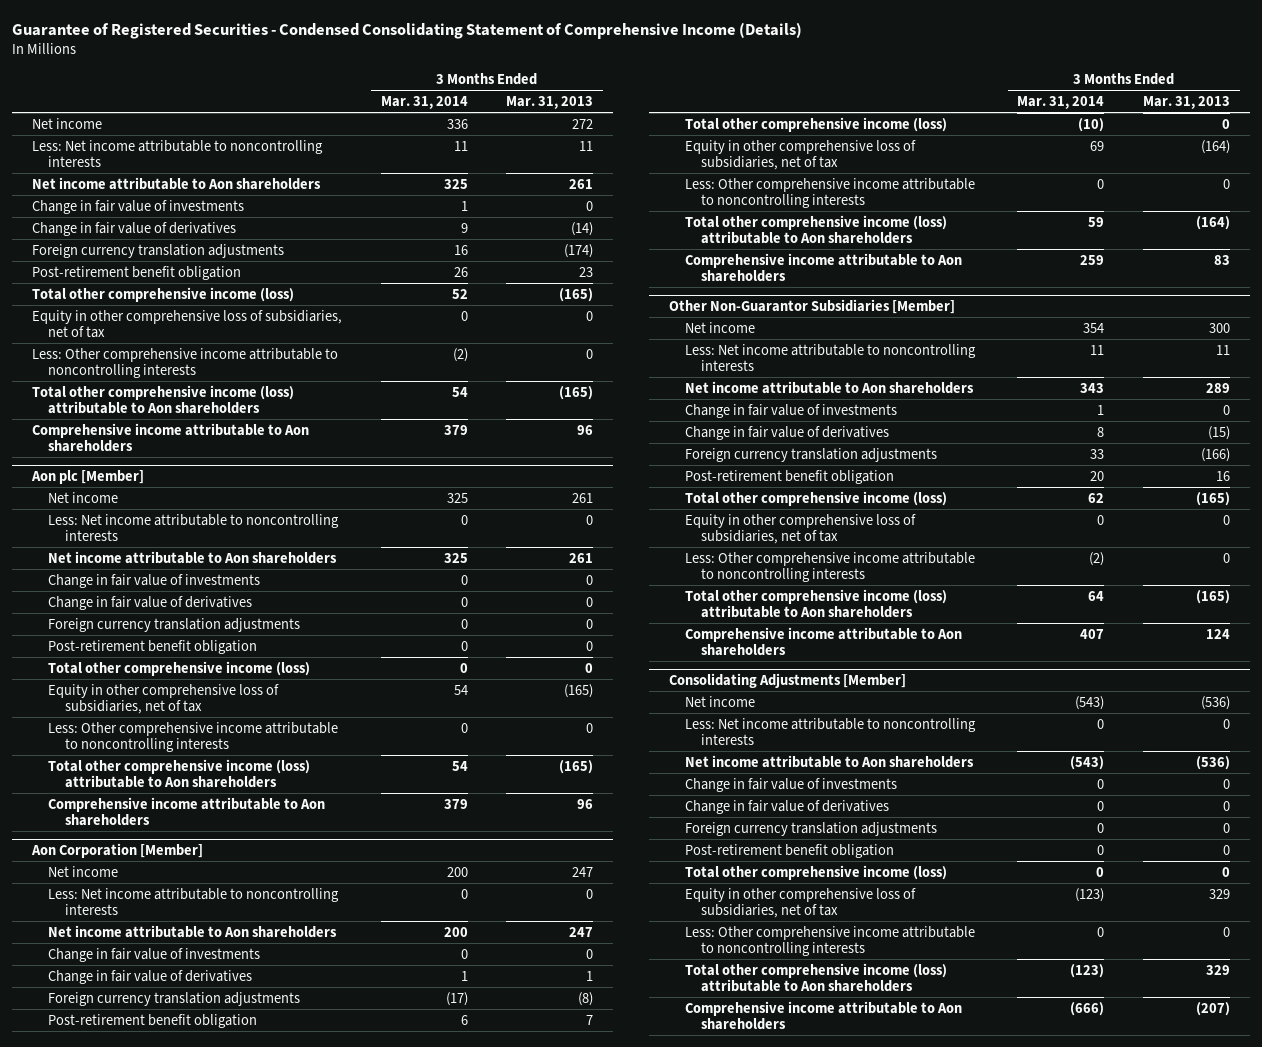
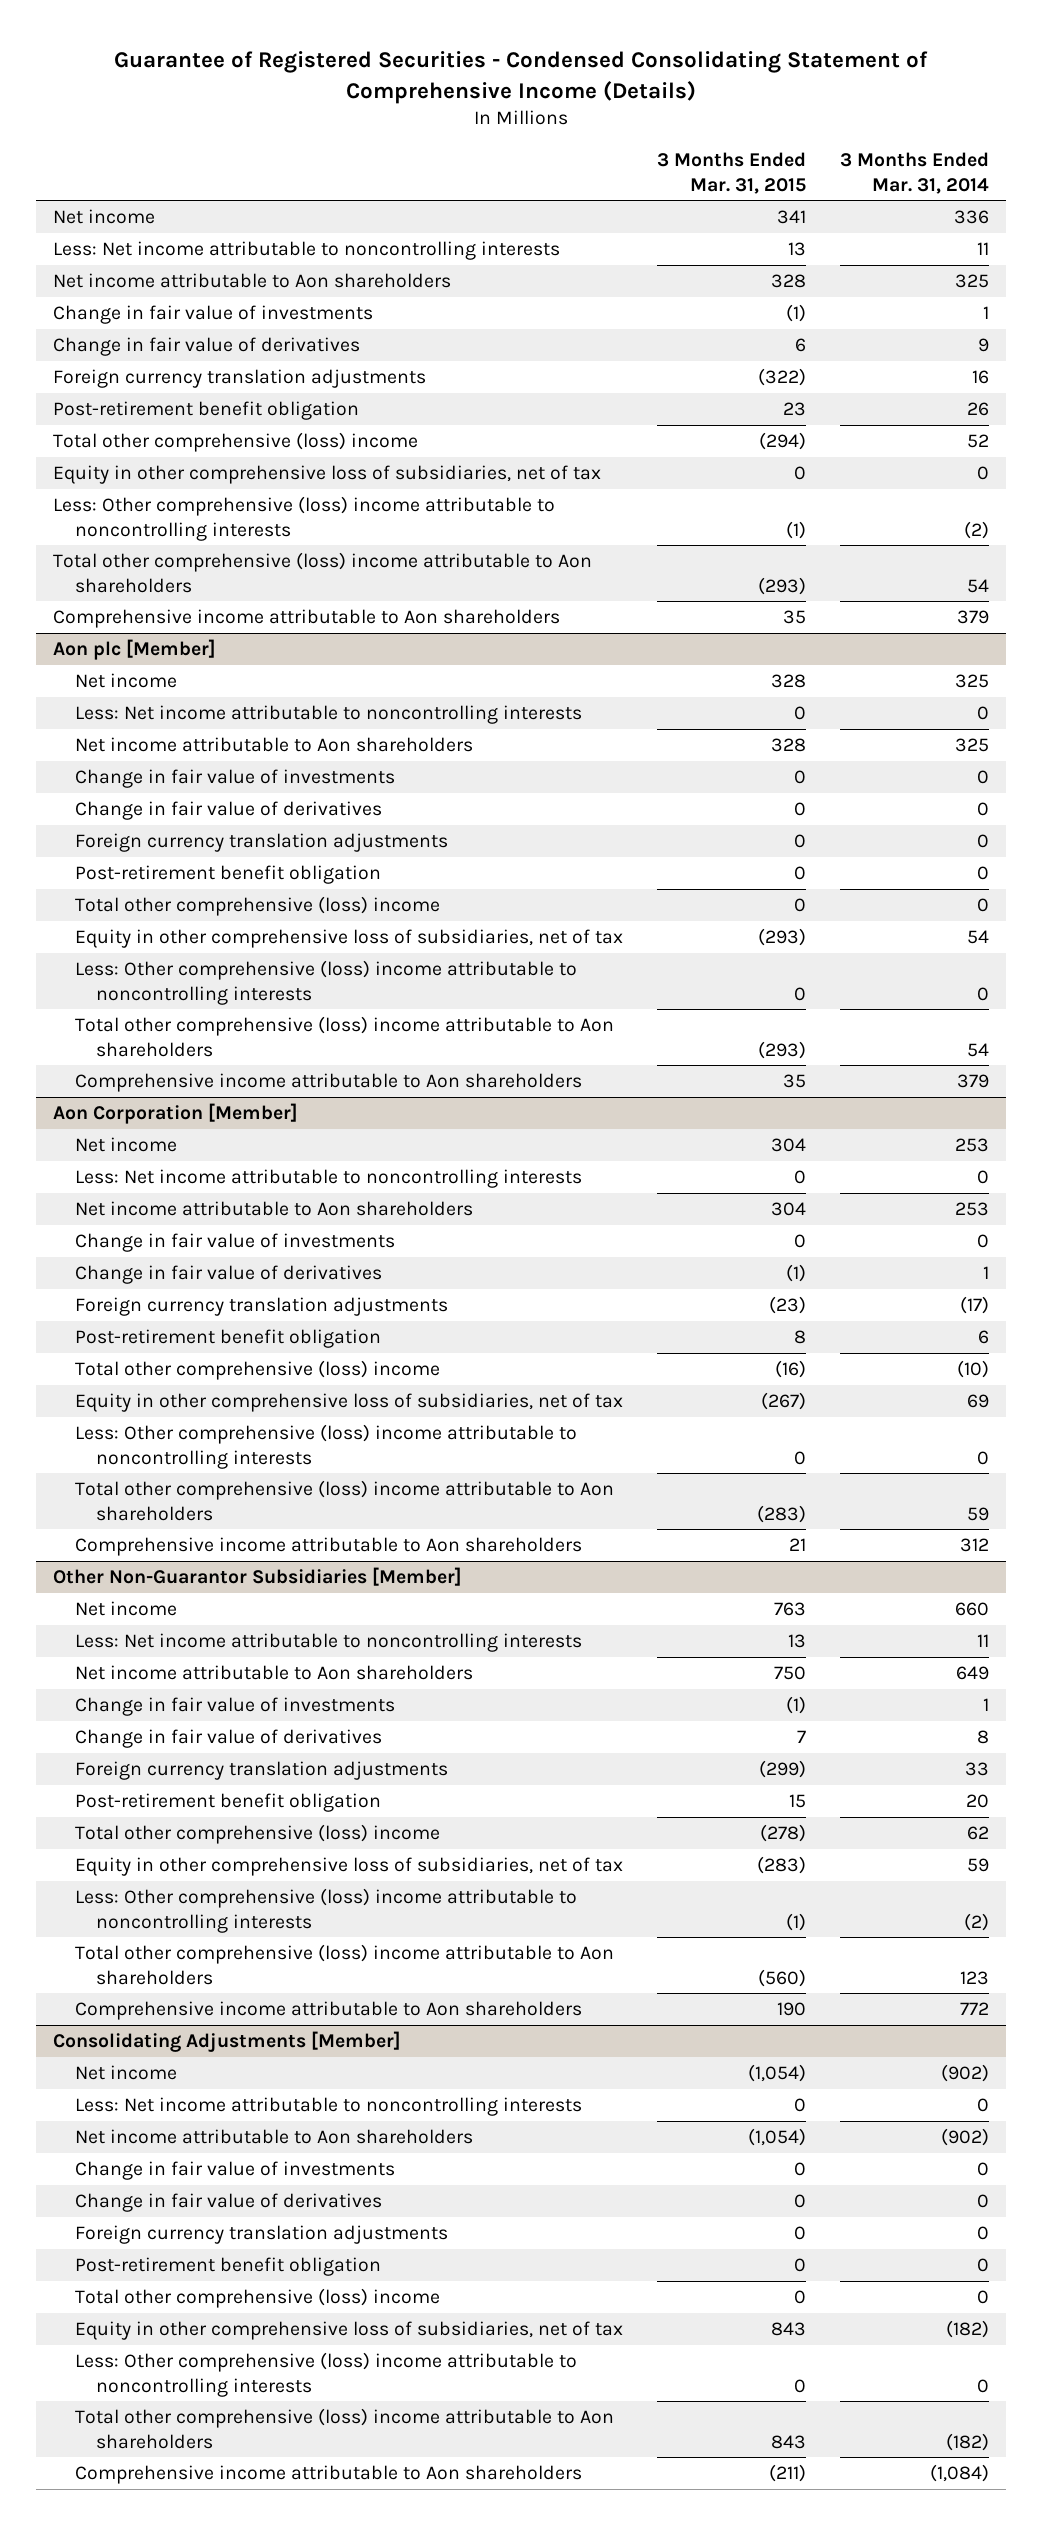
- | 3 Months Ended Mar. 31, 2014 | 3 Months Ended Mar. 31, 2013
+ | 3 Months Ended Mar. 31, 2015 | 3 Months Ended Mar. 31, 2014
- Total other comprehensive income (loss) | 52 | (165)
+ Total other comprehensive (loss) income | (294) | 52
- Less: Other comprehensive income attributable to noncontrolling interests | (2) | 0
- Total other comprehensive income (loss) attributable to Aon shareholders | 54 | (165)
+ Less: Other comprehensive (loss) income attributable to noncontrolling interests | (1) | (2)
+ Total other comprehensive (loss) income attributable to Aon shareholders | (293) | 54
@ Aon plc [Member]
- Total other comprehensive income (loss) | 0 | 0
+ Total other comprehensive (loss) income | 0 | 0
- Less: Other comprehensive income attributable to noncontrolling interests | 0 | 0
- Total other comprehensive income (loss) attributable to Aon shareholders | 54 | (165)
+ Less: Other comprehensive (loss) income attributable to noncontrolling interests | 0 | 0
+ Total other comprehensive (loss) income attributable to Aon shareholders | (293) | 54
@ Aon Corporation [Member]
- Net income | 200 | 247
+ Net income | 304 | 253
- Net income attributable to Aon shareholders | 200 | 247
+ Net income attributable to Aon shareholders | 304 | 253
- Total other comprehensive income (loss) | (10) | 0
+ Total other comprehensive (loss) income | (16) | (10)
- Less: Other comprehensive income attributable to noncontrolling interests | 0 | 0
- Total other comprehensive income (loss) attributable to Aon shareholders | 59 | (164)
- Comprehensive income attributable to Aon shareholders | 259 | 83
+ Less: Other comprehensive (loss) income attributable to noncontrolling interests | 0 | 0
+ Total other comprehensive (loss) income attributable to Aon shareholders | (283) | 59
+ Comprehensive income attributable to Aon shareholders | 21 | 312
@ Other Non-Guarantor Subsidiaries [Member]
- Net income | 354 | 300
+ Net income | 763 | 660
- Net income attributable to Aon shareholders | 343 | 289
+ Net income attributable to Aon shareholders | 750 | 649
- Total other comprehensive income (loss) | 62 | (165)
- Equity in other comprehensive loss of subsidiaries, net of tax | 0 | 0
- Less: Other comprehensive income attributable to noncontrolling interests | (2) | 0
- Total other comprehensive income (loss) attributable to Aon shareholders | 64 | (165)
- Comprehensive income attributable to Aon shareholders | 407 | 124
+ Total other comprehensive (loss) income | (278) | 62
+ Equity in other comprehensive loss of subsidiaries, net of tax | (283) | 59
+ Less: Other comprehensive (loss) income attributable to noncontrolling interests | (1) | (2)
+ Total other comprehensive (loss) income attributable to Aon shareholders | (560) | 123
+ Comprehensive income attributable to Aon shareholders | 190 | 772
@ Consolidating Adjustments [Member]
- Net income | (543) | (536)
+ Net income | (1,054) | (902)
- Net income attributable to Aon shareholders | (543) | (536)
+ Net income attributable to Aon shareholders | (1,054) | (902)
- Total other comprehensive income (loss) | 0 | 0
- Equity in other comprehensive loss of subsidiaries, net of tax | (123) | 329
- Less: Other comprehensive income attributable to noncontrolling interests | 0 | 0
- Total other comprehensive income (loss) attributable to Aon shareholders | (123) | 329
- Comprehensive income attributable to Aon shareholders | (666) | (207)
+ Total other comprehensive (loss) income | 0 | 0
+ Equity in other comprehensive loss of subsidiaries, net of tax | 843 | (182)
+ Less: Other comprehensive (loss) income attributable to noncontrolling interests | 0 | 0
+ Total other comprehensive (loss) income attributable to Aon shareholders | 843 | (182)
+ Comprehensive income attributable to Aon shareholders | (211) | (1,084)

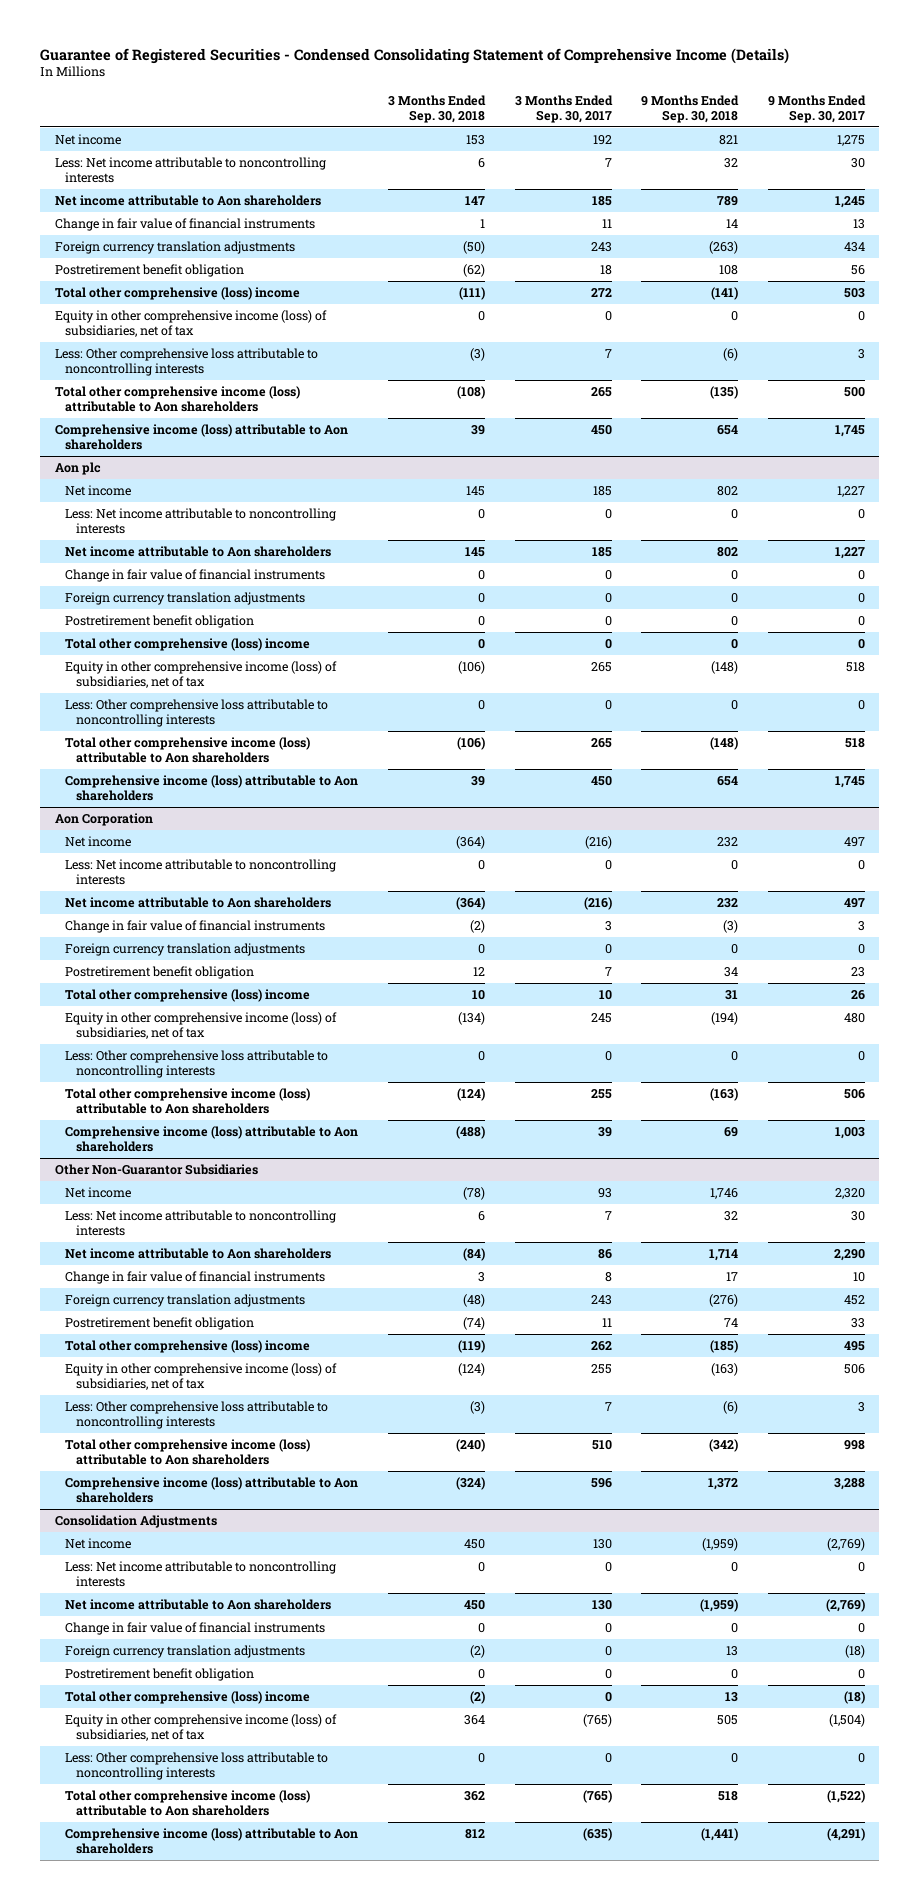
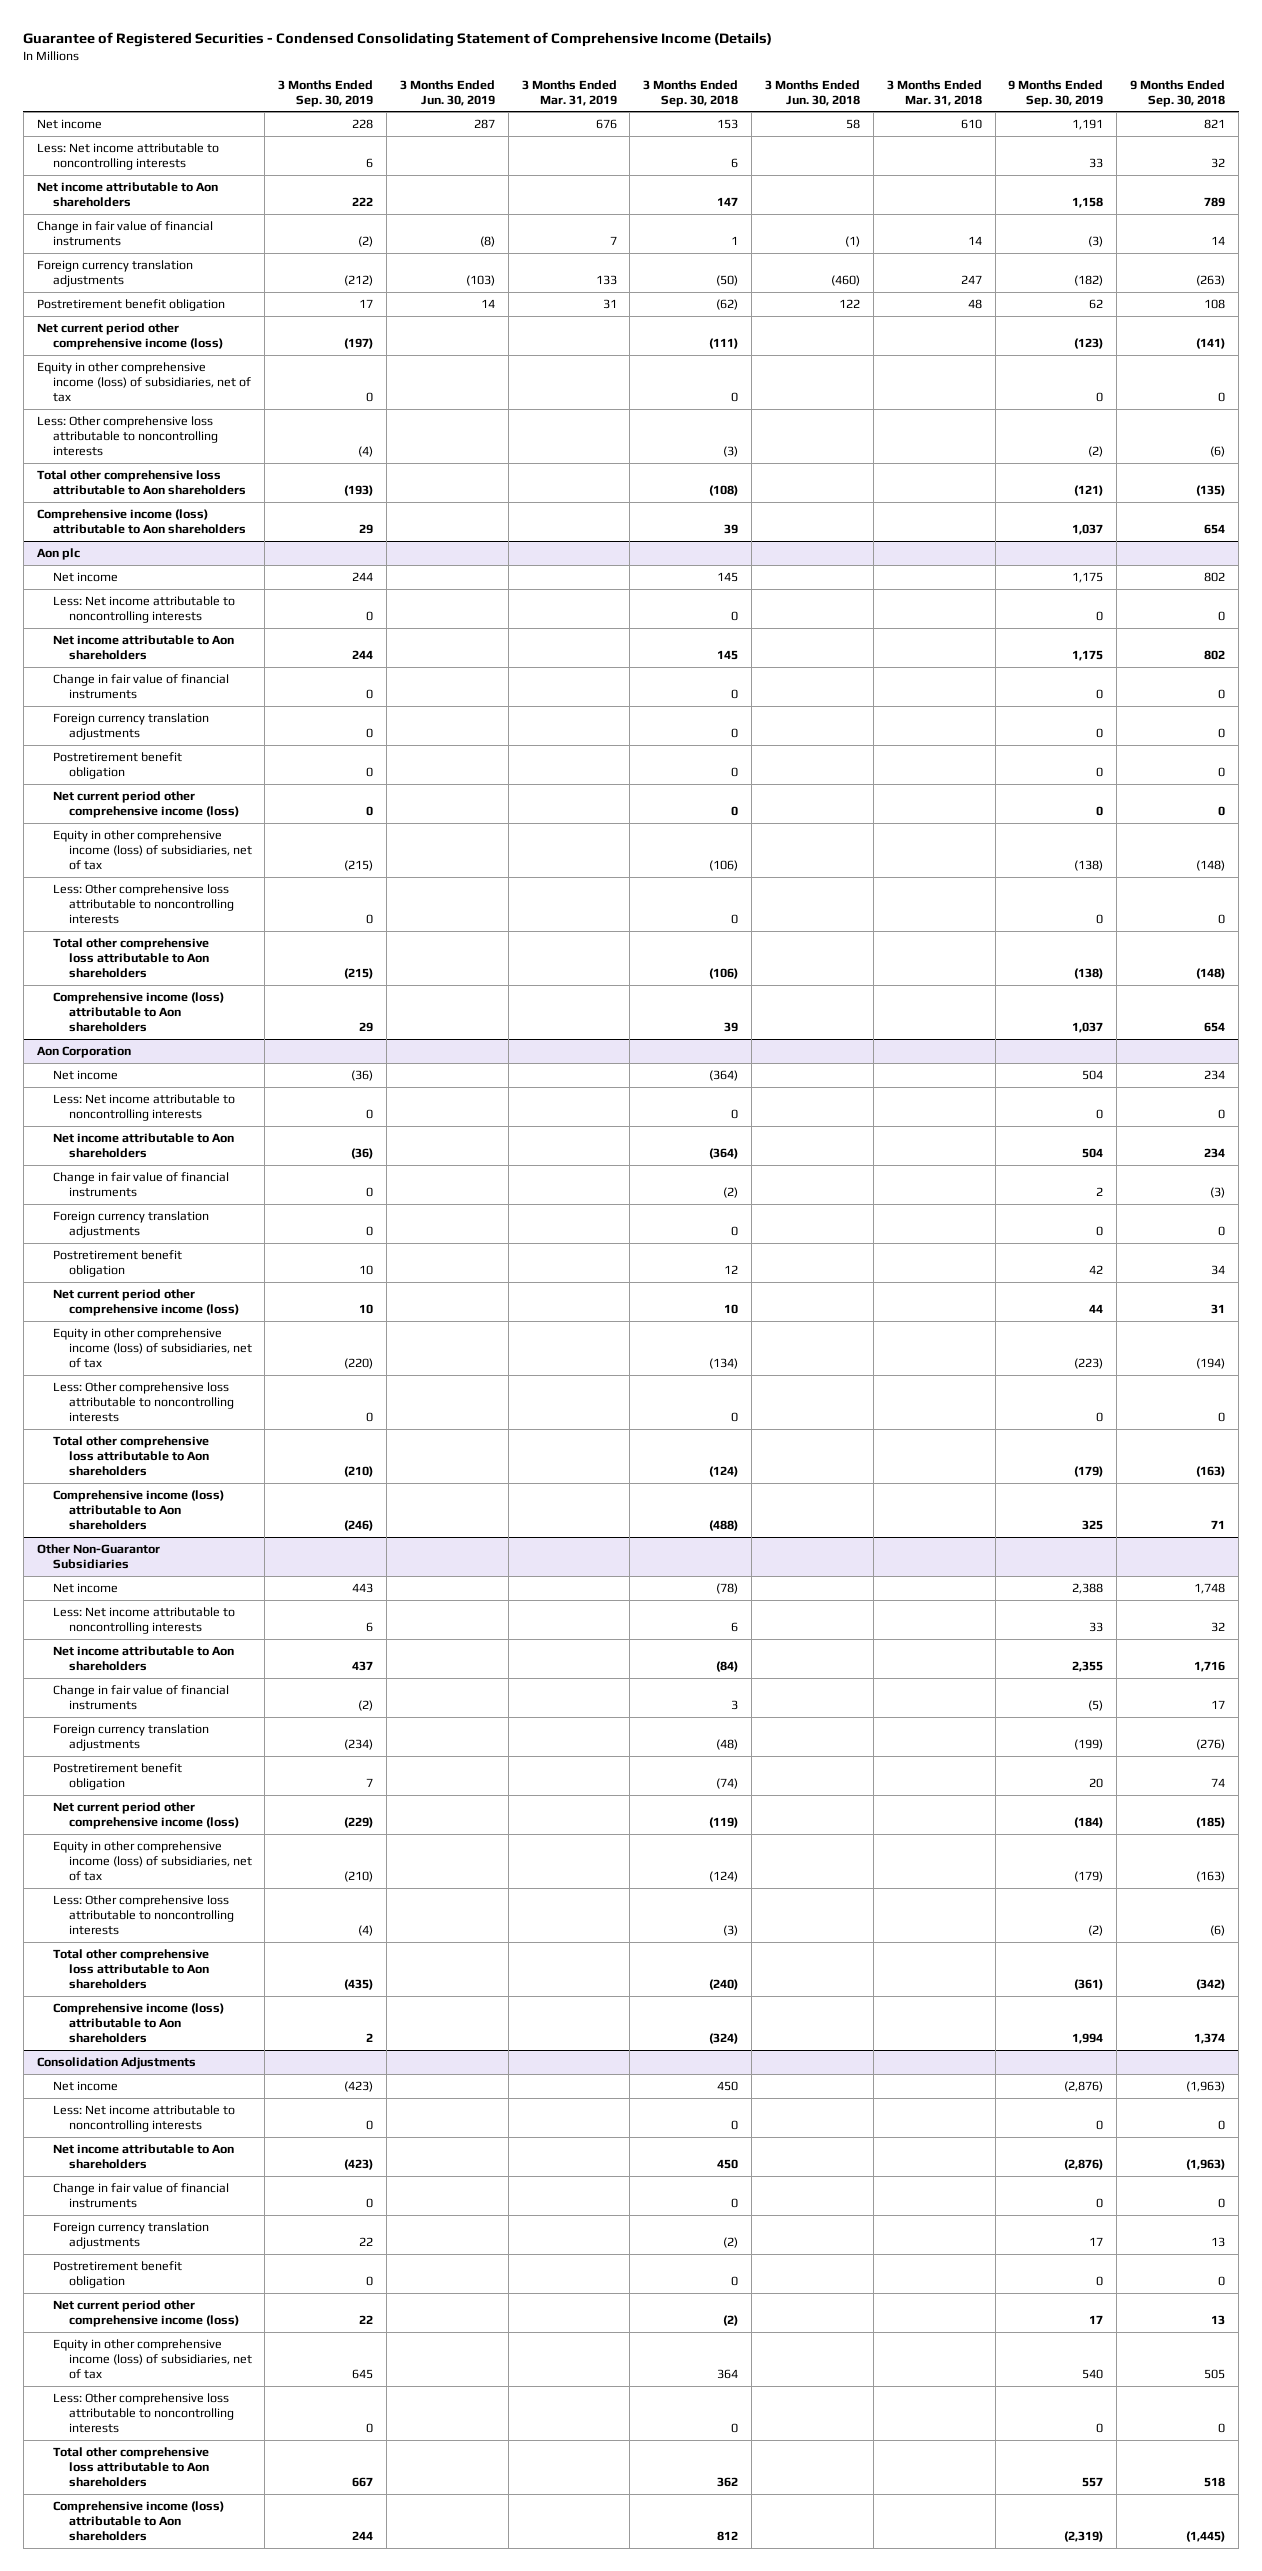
- | 3 Months Ended Sep. 30, 2018 | 3 Months Ended Sep. 30, 2017 | 9 Months Ended Sep. 30, 2018 | 9 Months Ended Sep. 30, 2017
+ | 3 Months Ended Sep. 30, 2019 | 3 Months Ended Jun. 30, 2019 | 3 Months Ended Mar. 31, 2019 | 3 Months Ended Sep. 30, 2018 | 3 Months Ended Jun. 30, 2018 | 3 Months Ended Mar. 31, 2018 | 9 Months Ended Sep. 30, 2019 | 9 Months Ended Sep. 30, 2018
- Total other comprehensive (loss) income | (111) | 272 | (141) | 503
+ Net current period other comprehensive income (loss) | (197) | | | (111) | | | (123) | (141)
- Total other comprehensive income (loss) attributable to Aon shareholders | (108) | 265 | (135) | 500
+ Total other comprehensive loss attributable to Aon shareholders | (193) | | | (108) | | | (121) | (135)
@ Aon plc
- Total other comprehensive (loss) income | 0 | 0 | 0 | 0
+ Net current period other comprehensive income (loss) | 0 | | | 0 | | | 0 | 0
- Total other comprehensive income (loss) attributable to Aon shareholders | (106) | 265 | (148) | 518
+ Total other comprehensive loss attributable to Aon shareholders | (215) | | | (106) | | | (138) | (148)
@ Aon Corporation
- Net income | (364) | (216) | 232 | 497
+ Net income | (36) | | | (364) | | | 504 | 234
- Net income attributable to Aon shareholders | (364) | (216) | 232 | 497
+ Net income attributable to Aon shareholders | (36) | | | (364) | | | 504 | 234
- Total other comprehensive (loss) income | 10 | 10 | 31 | 26
+ Net current period other comprehensive income (loss) | 10 | | | 10 | | | 44 | 31
- Total other comprehensive income (loss) attributable to Aon shareholders | (124) | 255 | (163) | 506
- Comprehensive income (loss) attributable to Aon shareholders | (488) | 39 | 69 | 1,003
+ Total other comprehensive loss attributable to Aon shareholders | (210) | | | (124) | | | (179) | (163)
+ Comprehensive income (loss) attributable to Aon shareholders | (246) | | | (488) | | | 325 | 71
@ Other Non-Guarantor Subsidiaries
- Net income | (78) | 93 | 1,746 | 2,320
+ Net income | 443 | | | (78) | | | 2,388 | 1,748
- Net income attributable to Aon shareholders | (84) | 86 | 1,714 | 2,290
+ Net income attributable to Aon shareholders | 437 | | | (84) | | | 2,355 | 1,716
- Total other comprehensive (loss) income | (119) | 262 | (185) | 495
+ Net current period other comprehensive income (loss) | (229) | | | (119) | | | (184) | (185)
- Total other comprehensive income (loss) attributable to Aon shareholders | (240) | 510 | (342) | 998
- Comprehensive income (loss) attributable to Aon shareholders | (324) | 596 | 1,372 | 3,288
+ Total other comprehensive loss attributable to Aon shareholders | (435) | | | (240) | | | (361) | (342)
+ Comprehensive income (loss) attributable to Aon shareholders | 2 | | | (324) | | | 1,994 | 1,374
@ Consolidation Adjustments
- Net income | 450 | 130 | (1,959) | (2,769)
+ Net income | (423) | | | 450 | | | (2,876) | (1,963)
- Net income attributable to Aon shareholders | 450 | 130 | (1,959) | (2,769)
+ Net income attributable to Aon shareholders | (423) | | | 450 | | | (2,876) | (1,963)
- Total other comprehensive (loss) income | (2) | 0 | 13 | (18)
+ Net current period other comprehensive income (loss) | 22 | | | (2) | | | 17 | 13
- Total other comprehensive income (loss) attributable to Aon shareholders | 362 | (765) | 518 | (1,522)
- Comprehensive income (loss) attributable to Aon shareholders | 812 | (635) | (1,441) | (4,291)
+ Total other comprehensive loss attributable to Aon shareholders | 667 | | | 362 | | | 557 | 518
+ Comprehensive income (loss) attributable to Aon shareholders | 244 | | | 812 | | | (2,319) | (1,445)

